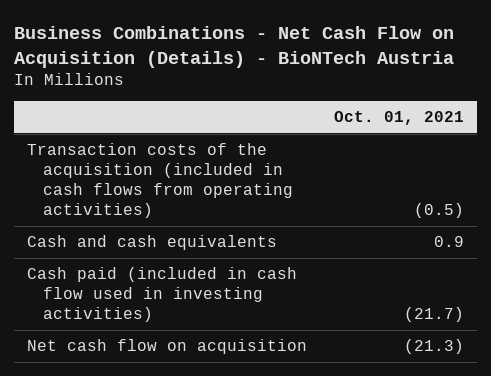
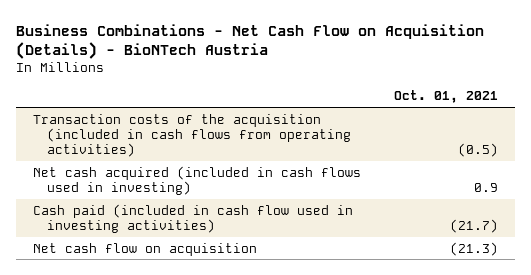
- Cash and cash equivalents | 0.9
+ Net cash acquired (included in cash flows used in investing) | 0.9

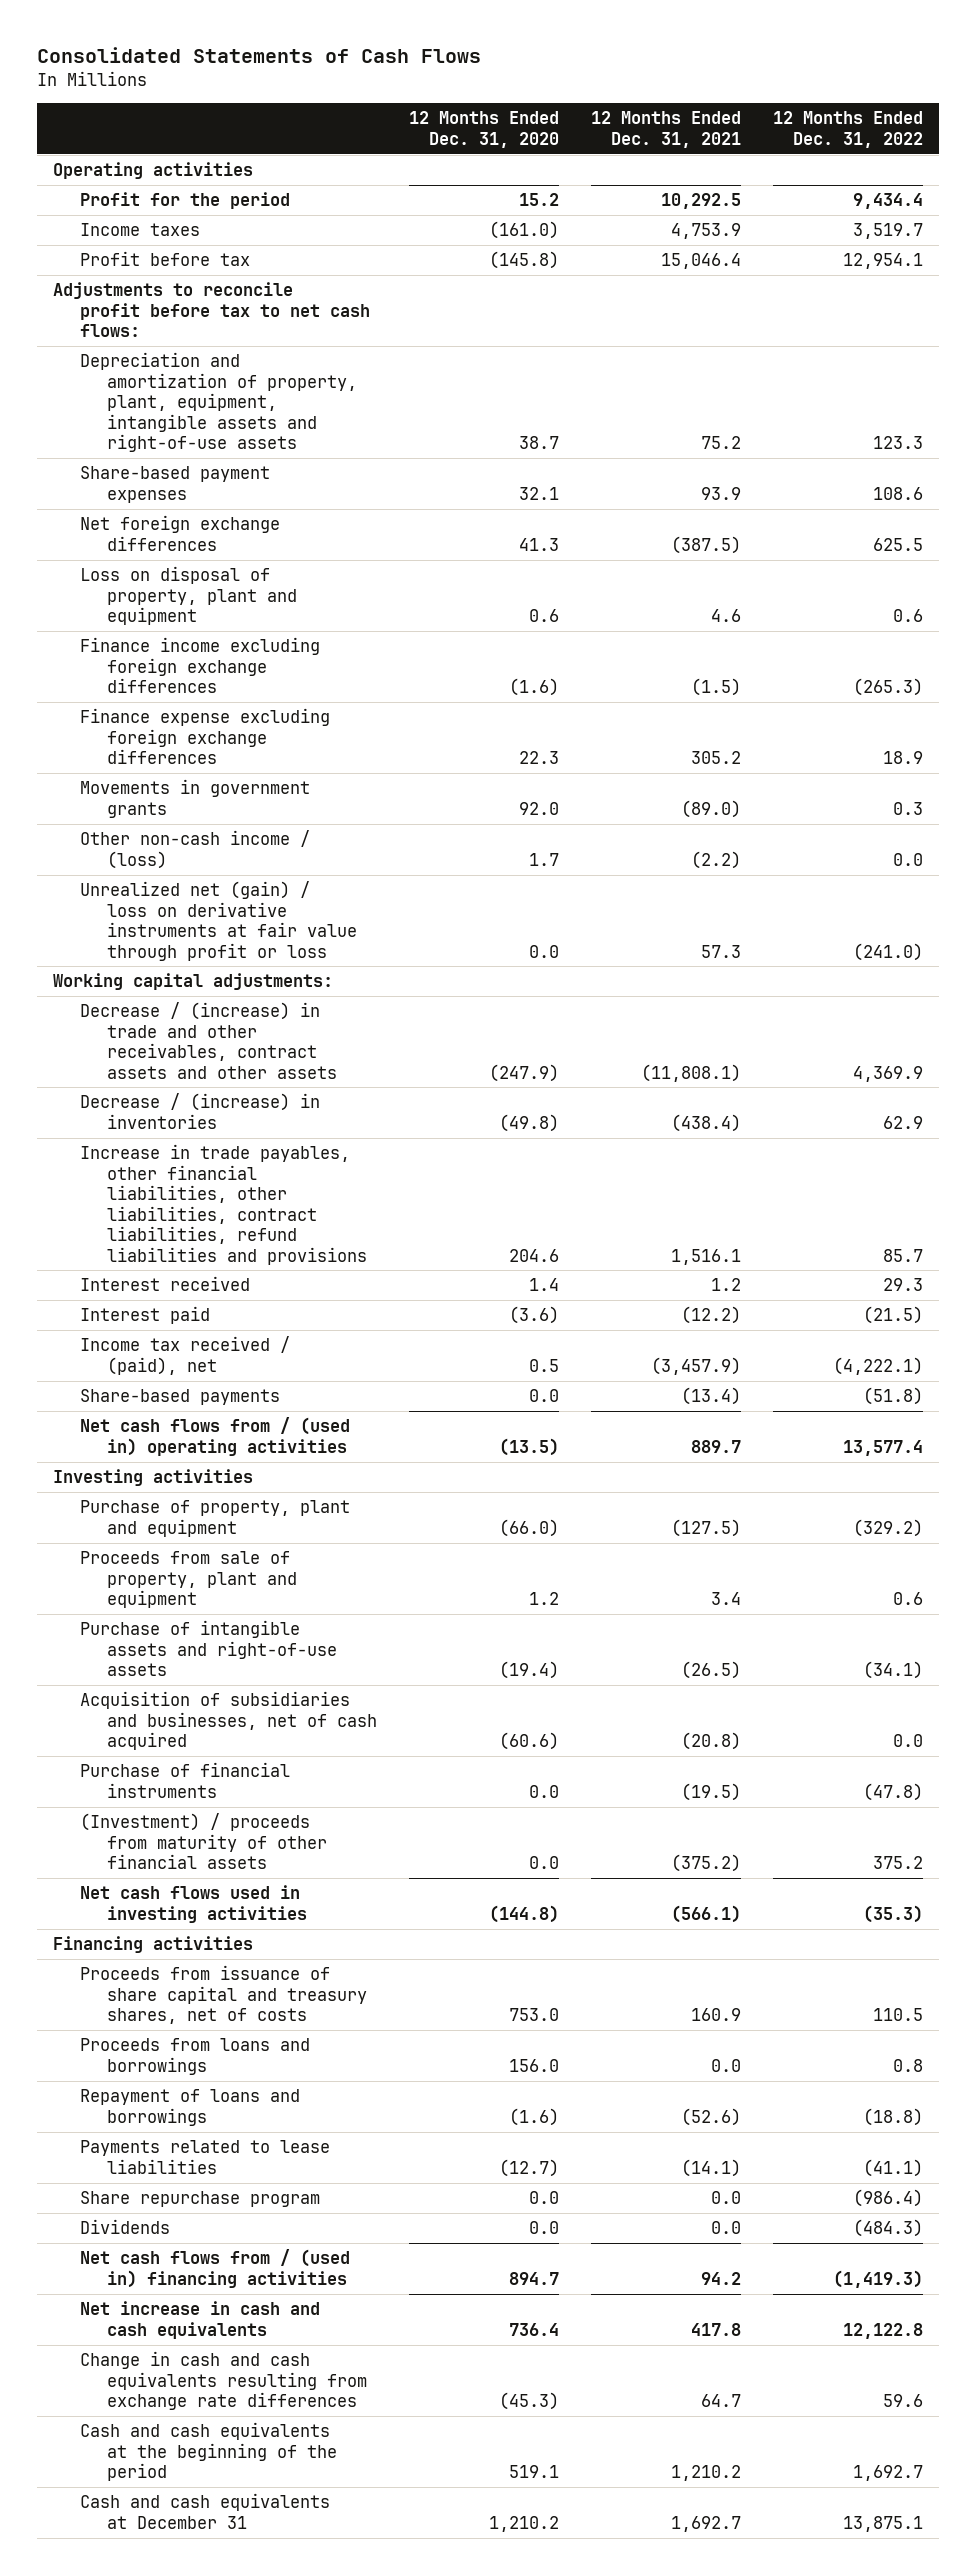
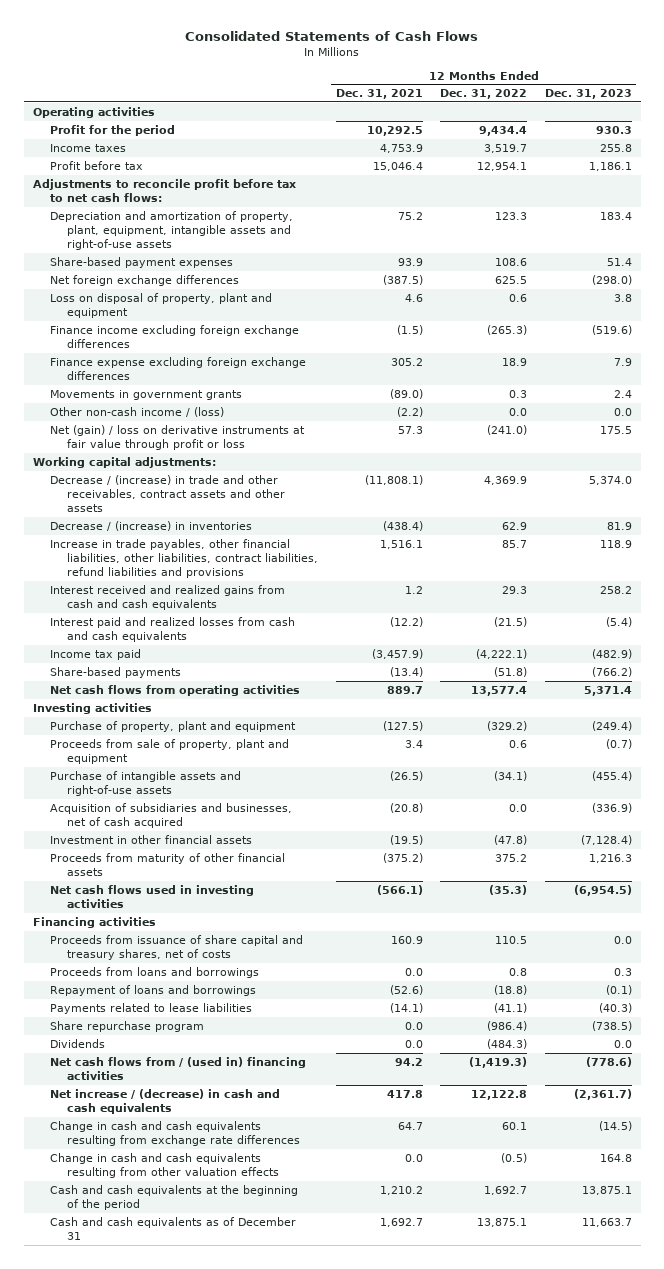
- | 12 Months Ended Dec. 31, 2020 | 12 Months Ended Dec. 31, 2021 | 12 Months Ended Dec. 31, 2022
+ | 12 Months Ended Dec. 31, 2021 | 12 Months Ended Dec. 31, 2022 | 12 Months Ended Dec. 31, 2023
- Unrealized net (gain) / loss on derivative instruments at fair value through profit or loss | 0.0 | 57.3 | (241.0)
+ Net (gain) / loss on derivative instruments at fair value through profit or loss | 57.3 | (241.0) | 175.5
- Interest received | 1.4 | 1.2 | 29.3
- Interest paid | (3.6) | (12.2) | (21.5)
- Income tax received / (paid), net | 0.5 | (3,457.9) | (4,222.1)
+ Interest received and realized gains from cash and cash equivalents | 1.2 | 29.3 | 258.2
+ Interest paid and realized losses from cash and cash equivalents | (12.2) | (21.5) | (5.4)
+ Income tax paid | (3,457.9) | (4,222.1) | (482.9)
- Net cash flows from / (used in) operating activities | (13.5) | 889.7 | 13,577.4
+ Net cash flows from operating activities | 889.7 | 13,577.4 | 5,371.4
- Purchase of financial instruments | 0.0 | (19.5) | (47.8)
- (Investment) / proceeds from maturity of other financial assets | 0.0 | (375.2) | 375.2
+ Investment in other financial assets | (19.5) | (47.8) | (7,128.4)
+ Proceeds from maturity of other financial assets | (375.2) | 375.2 | 1,216.3
- Net increase in cash and cash equivalents | 736.4 | 417.8 | 12,122.8
- Change in cash and cash equivalents resulting from exchange rate differences | (45.3) | 64.7 | 59.6
+ Net increase / (decrease) in cash and cash equivalents | 417.8 | 12,122.8 | (2,361.7)
+ Change in cash and cash equivalents resulting from exchange rate differences | 64.7 | 60.1 | (14.5)
+ Change in cash and cash equivalents resulting from other valuation effects | 0.0 | (0.5) | 164.8
- Cash and cash equivalents at December 31 | 1,210.2 | 1,692.7 | 13,875.1
+ Cash and cash equivalents as of December 31 | 1,692.7 | 13,875.1 | 11,663.7

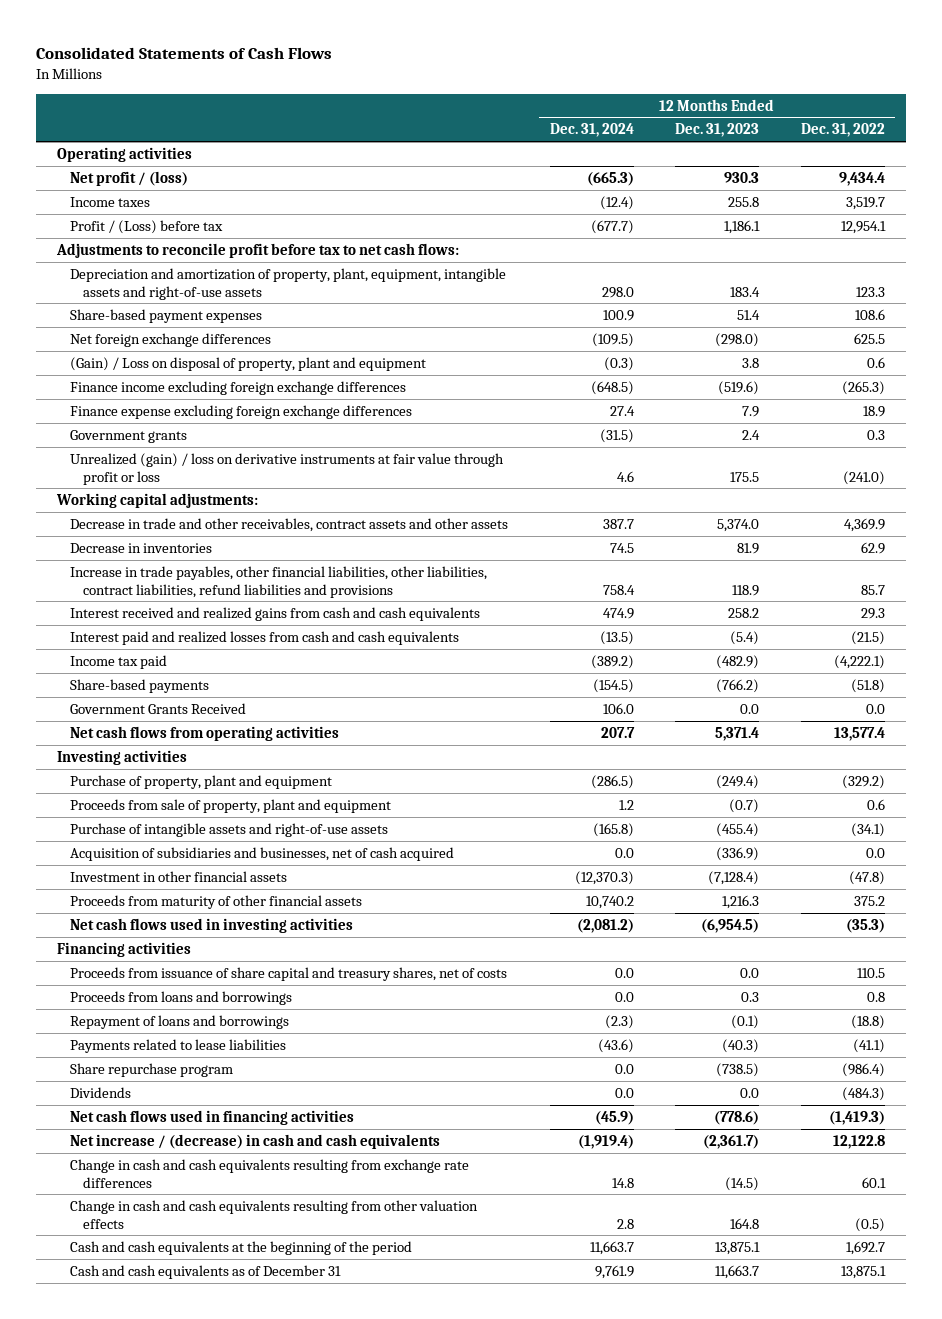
- | 12 Months Ended Dec. 31, 2021 | 12 Months Ended Dec. 31, 2022 | 12 Months Ended Dec. 31, 2023
+ | 12 Months Ended Dec. 31, 2024 | 12 Months Ended Dec. 31, 2023 | 12 Months Ended Dec. 31, 2022
- Profit for the period | 10,292.5 | 9,434.4 | 930.3
+ Net profit / (loss) | (665.3) | 930.3 | 9,434.4
- Profit before tax | 15,046.4 | 12,954.1 | 1,186.1
+ Profit / (Loss) before tax | (677.7) | 1,186.1 | 12,954.1
- Loss on disposal of property, plant and equipment | 4.6 | 0.6 | 3.8
+ (Gain) / Loss on disposal of property, plant and equipment | (0.3) | 3.8 | 0.6
- Movements in government grants | (89.0) | 0.3 | 2.4
- Other non-cash income / (loss) | (2.2) | 0.0 | 0.0
- Net (gain) / loss on derivative instruments at fair value through profit or loss | 57.3 | (241.0) | 175.5
+ Government grants | (31.5) | 2.4 | 0.3
+ Unrealized (gain) / loss on derivative instruments at fair value through profit or loss | 4.6 | 175.5 | (241.0)
- Decrease / (increase) in trade and other receivables, contract assets and other assets | (11,808.1) | 4,369.9 | 5,374.0
- Decrease / (increase) in inventories | (438.4) | 62.9 | 81.9
+ Decrease in trade and other receivables, contract assets and other assets | 387.7 | 5,374.0 | 4,369.9
+ Decrease in inventories | 74.5 | 81.9 | 62.9
+ Government Grants Received | 106.0 | 0.0 | 0.0
- Net cash flows from / (used in) financing activities | 94.2 | (1,419.3) | (778.6)
+ Net cash flows used in financing activities | (45.9) | (778.6) | (1,419.3)

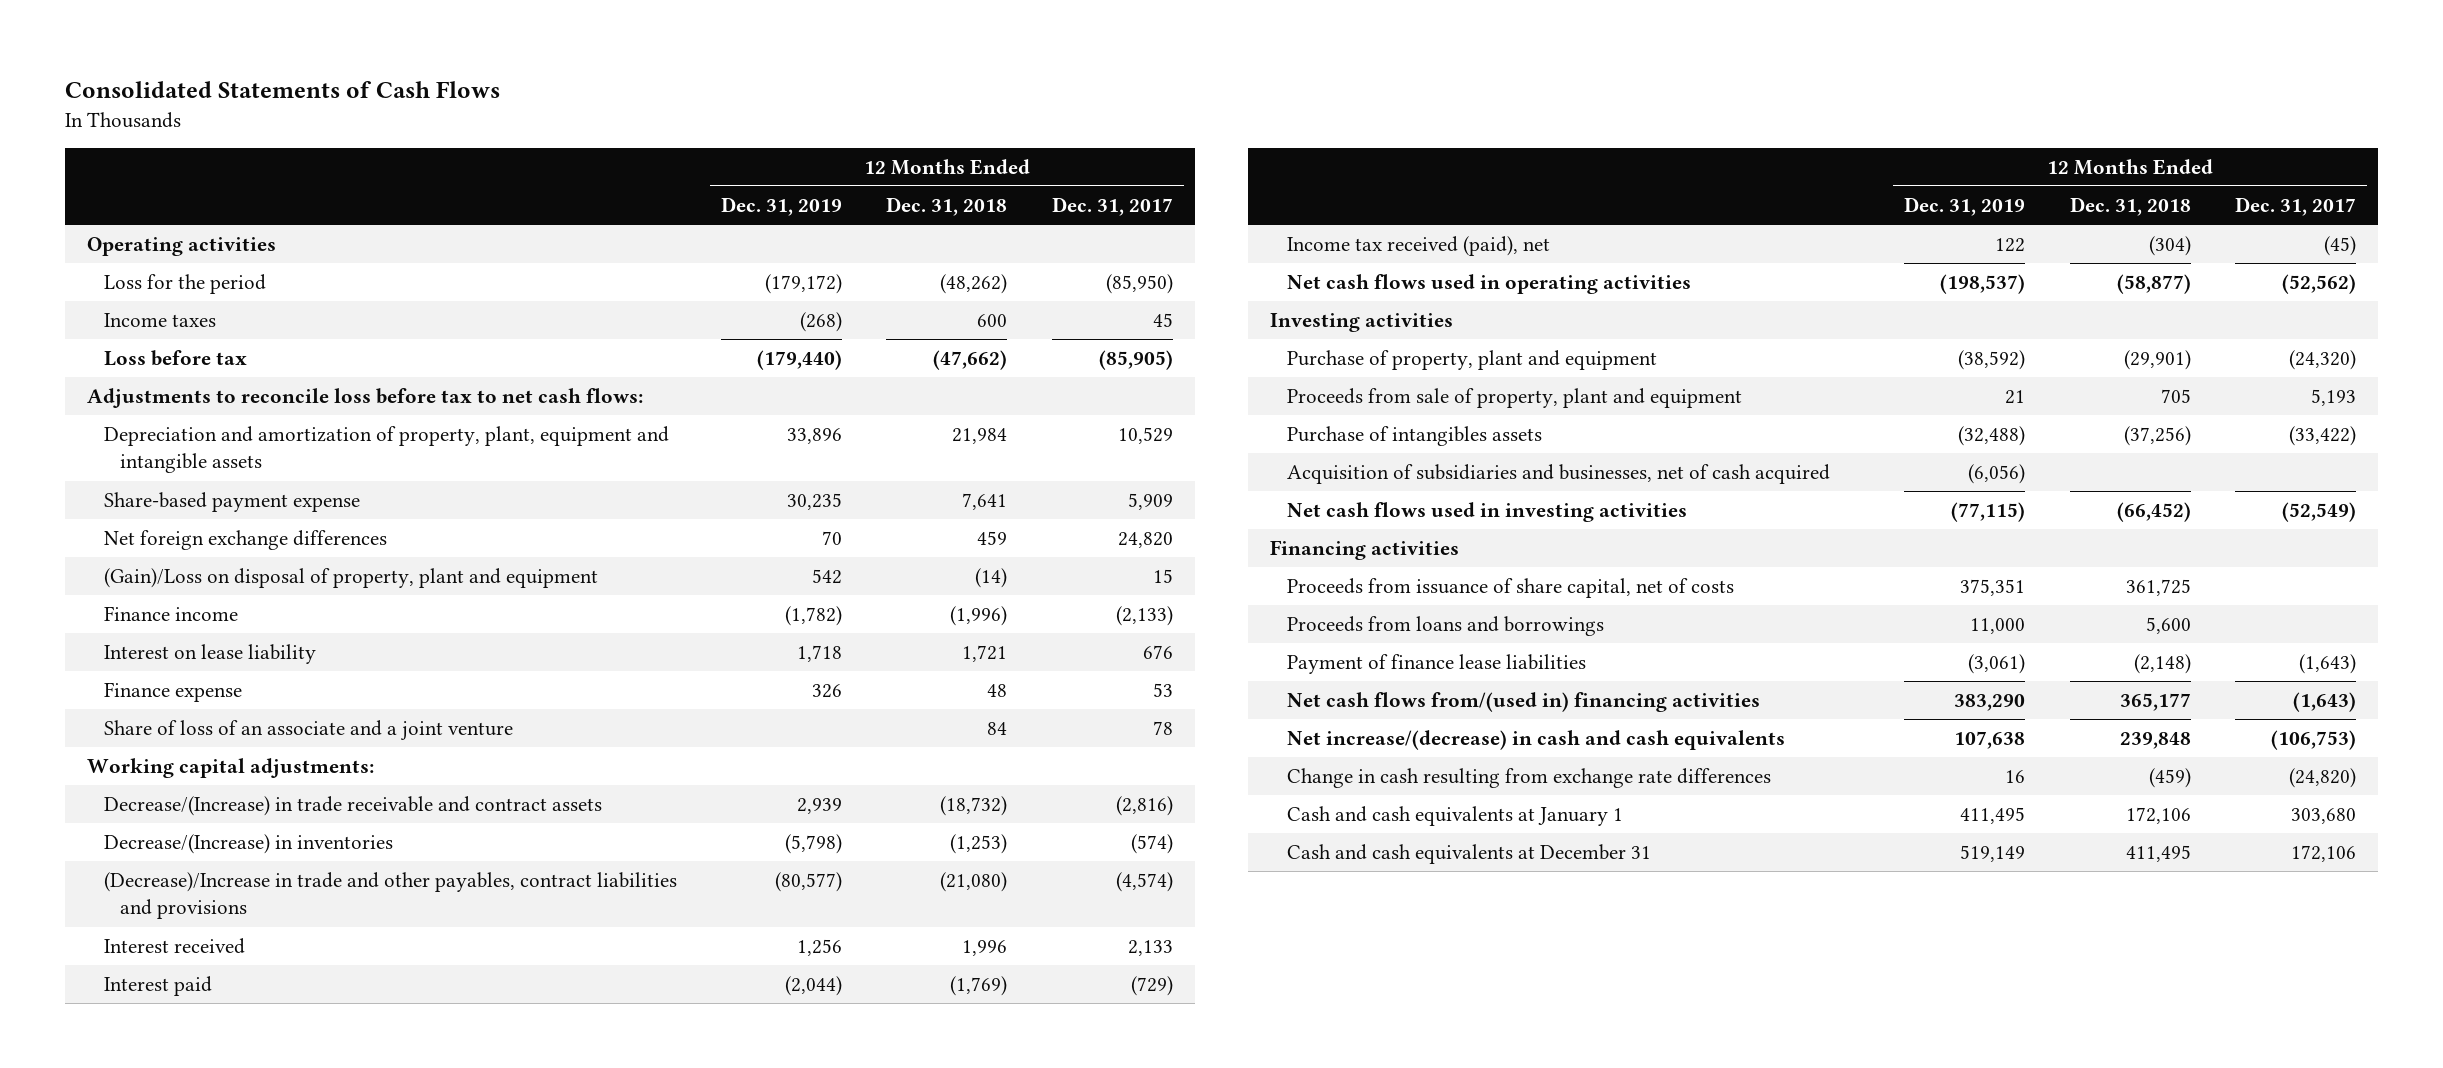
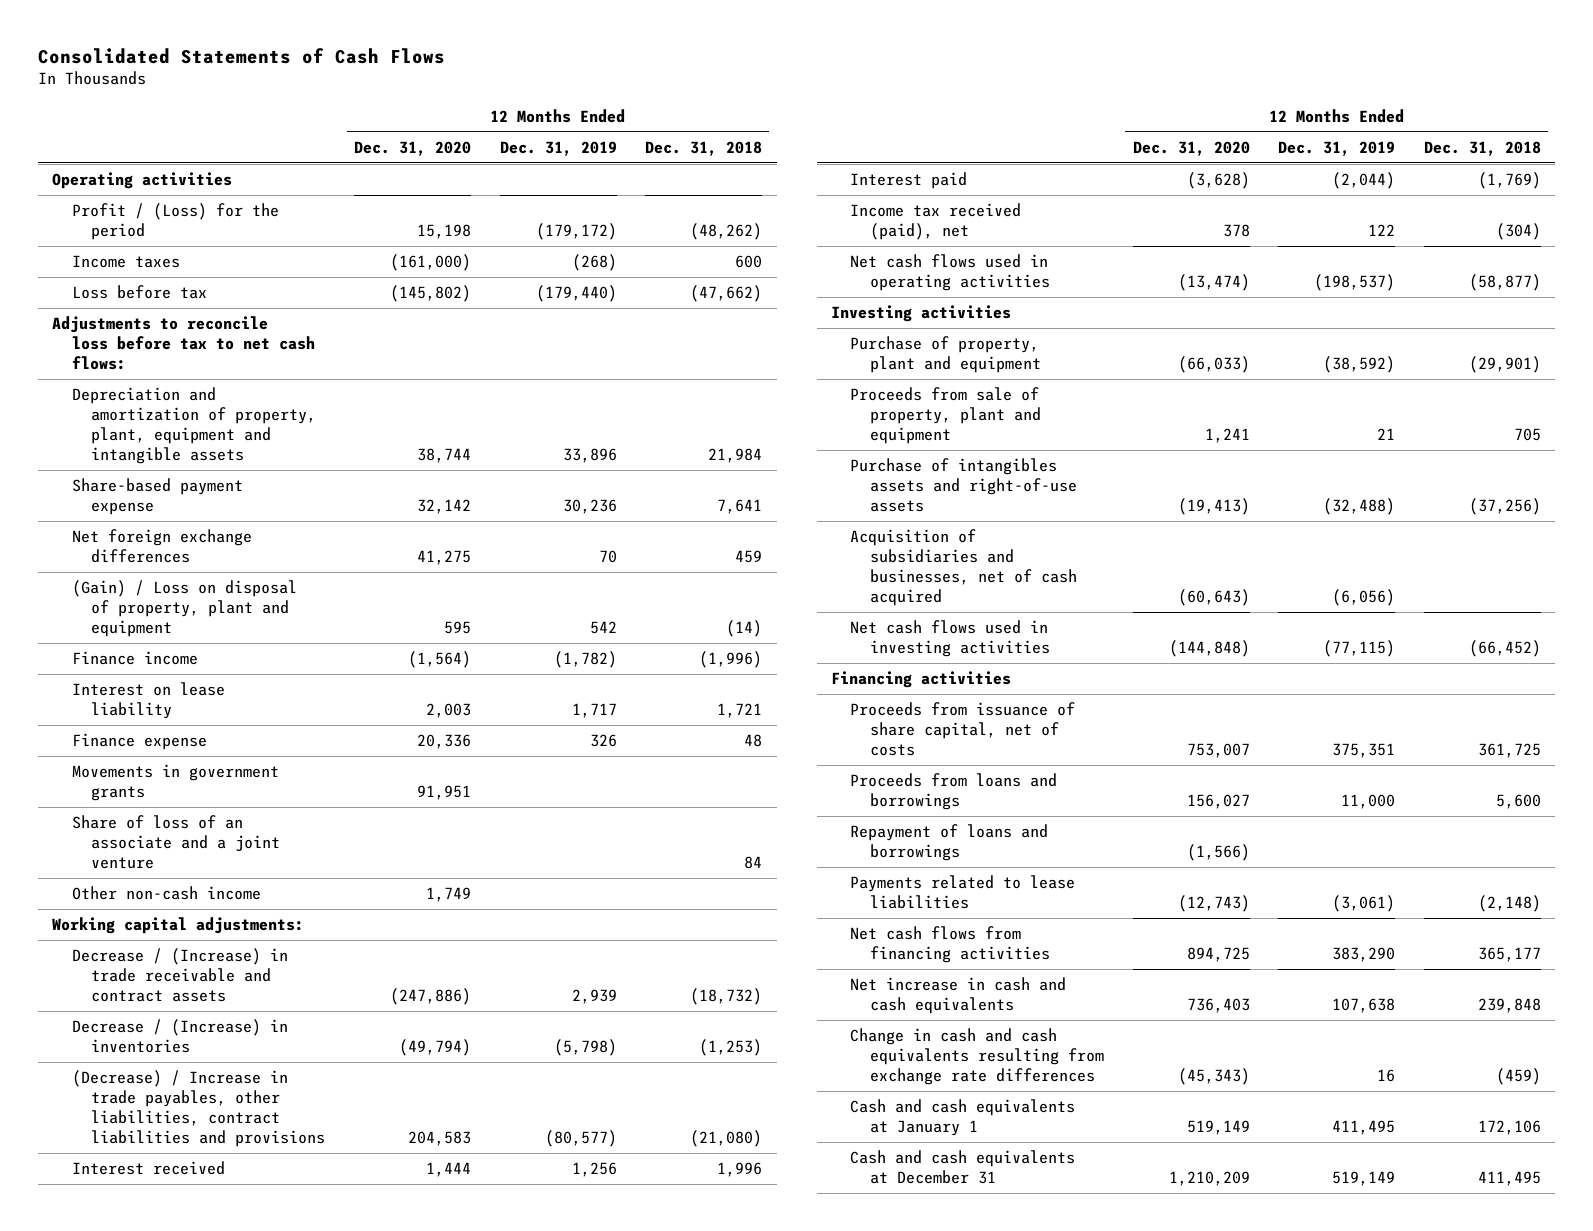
- | 12 Months Ended Dec. 31, 2019 | 12 Months Ended Dec. 31, 2018 | 12 Months Ended Dec. 31, 2017
+ | 12 Months Ended Dec. 31, 2020 | 12 Months Ended Dec. 31, 2019 | 12 Months Ended Dec. 31, 2018
- Loss for the period | (179,172) | (48,262) | (85,950)
+ Profit / (Loss) for the period | 15,198 | (179,172) | (48,262)
- Share-based payment expense | 30,235 | 7,641 | 5,909
+ Share-based payment expense | 32,142 | 30,236 | 7,641
- (Gain)/Loss on disposal of property, plant and equipment | 542 | (14) | 15
+ (Gain) / Loss on disposal of property, plant and equipment | 595 | 542 | (14)
- Interest on lease liability | 1,718 | 1,721 | 676
+ Interest on lease liability | 2,003 | 1,717 | 1,721
+ Movements in government grants | 91,951 | |
+ Other non-cash income | 1,749 | |
- Decrease/(Increase) in trade receivable and contract assets | 2,939 | (18,732) | (2,816)
- Decrease/(Increase) in inventories | (5,798) | (1,253) | (574)
- (Decrease)/Increase in trade and other payables, contract liabilities and provisions | (80,577) | (21,080) | (4,574)
+ Decrease / (Increase) in trade receivable and contract assets | (247,886) | 2,939 | (18,732)
+ Decrease / (Increase) in inventories | (49,794) | (5,798) | (1,253)
+ (Decrease) / Increase in trade payables, other liabilities, contract liabilities and provisions | 204,583 | (80,577) | (21,080)
- Purchase of intangibles assets | (32,488) | (37,256) | (33,422)
+ Purchase of intangibles assets and right-of-use assets | (19,413) | (32,488) | (37,256)
- Payment of finance lease liabilities | (3,061) | (2,148) | (1,643)
- Net cash flows from/(used in) financing activities | 383,290 | 365,177 | (1,643)
- Net increase/(decrease) in cash and cash equivalents | 107,638 | 239,848 | (106,753)
- Change in cash resulting from exchange rate differences | 16 | (459) | (24,820)
+ Repayment of loans and borrowings | (1,566) | |
+ Payments related to lease liabilities | (12,743) | (3,061) | (2,148)
+ Net cash flows from financing activities | 894,725 | 383,290 | 365,177
+ Net increase in cash and cash equivalents | 736,403 | 107,638 | 239,848
+ Change in cash and cash equivalents resulting from exchange rate differences | (45,343) | 16 | (459)

